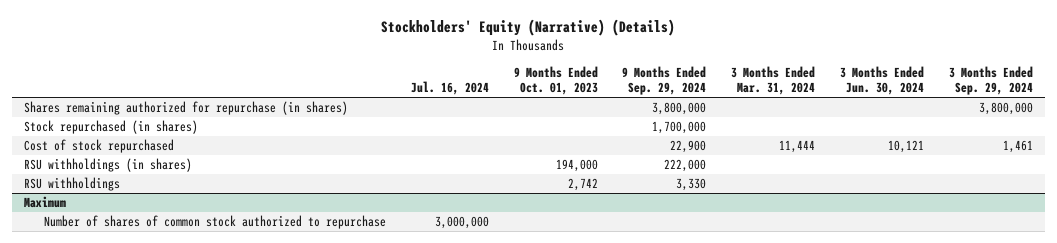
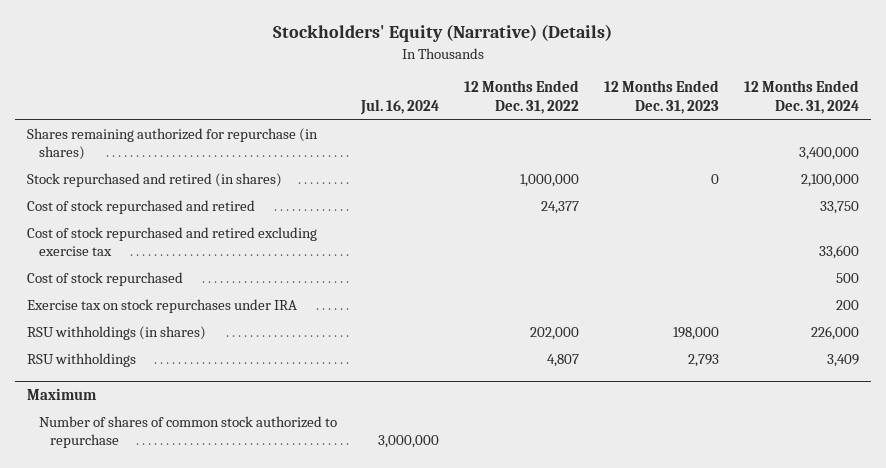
- | Jul. 16, 2024 | 9 Months Ended Oct. 01, 2023 | 9 Months Ended Sep. 29, 2024 | 3 Months Ended Mar. 31, 2024 | 3 Months Ended Jun. 30, 2024 | 3 Months Ended Sep. 29, 2024
+ | Jul. 16, 2024 | 12 Months Ended Dec. 31, 2022 | 12 Months Ended Dec. 31, 2023 | 12 Months Ended Dec. 31, 2024
- Stock repurchased (in shares) | | | 1,700,000 | | |
+ Stock repurchased and retired (in shares) | | 1,000,000 | 0 | 2,100,000
+ Cost of stock repurchased and retired | | 24,377 | | 33,750
+ Cost of stock repurchased and retired excluding exercise tax | | | | 33,600
+ Exercise tax on stock repurchases under IRA | | | | 200

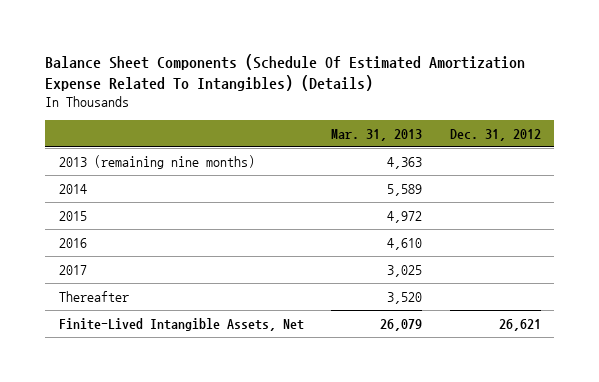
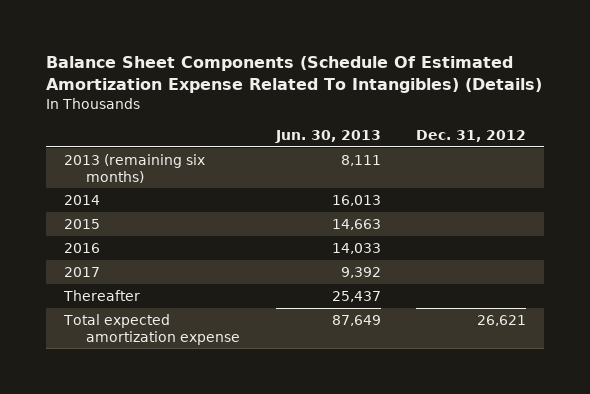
- | Mar. 31, 2013 | Dec. 31, 2012
+ | Jun. 30, 2013 | Dec. 31, 2012
- 2013 (remaining nine months) | 4,363 |
+ 2013 (remaining six months) | 8,111 |
- Finite-Lived Intangible Assets, Net | 26,079 | 26,621
+ Total expected amortization expense | 87,649 | 26,621

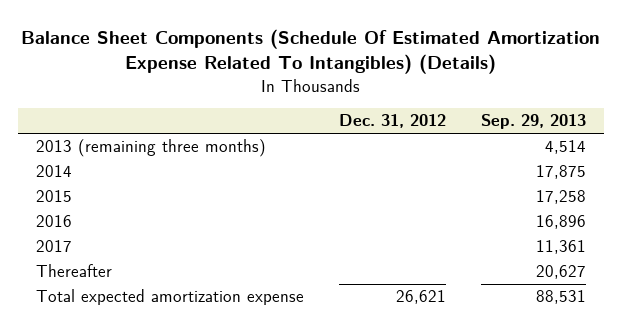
- | Jun. 30, 2013 | Dec. 31, 2012
+ | Dec. 31, 2012 | Sep. 29, 2013
- 2013 (remaining six months) | 8,111 |
+ 2013 (remaining three months) | | 4,514

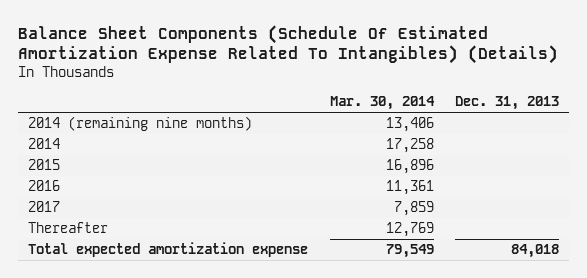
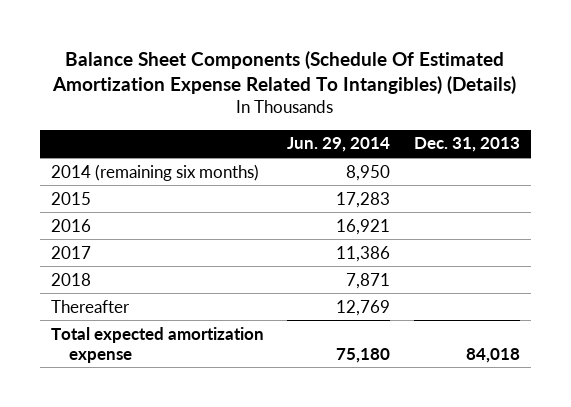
- | Mar. 30, 2014 | Dec. 31, 2013
+ | Jun. 29, 2014 | Dec. 31, 2013
- 2014 (remaining nine months) | 13,406 |
- 2014 | 17,258 |
+ 2014 (remaining six months) | 8,950 |
+ 2018 | 7,871 |

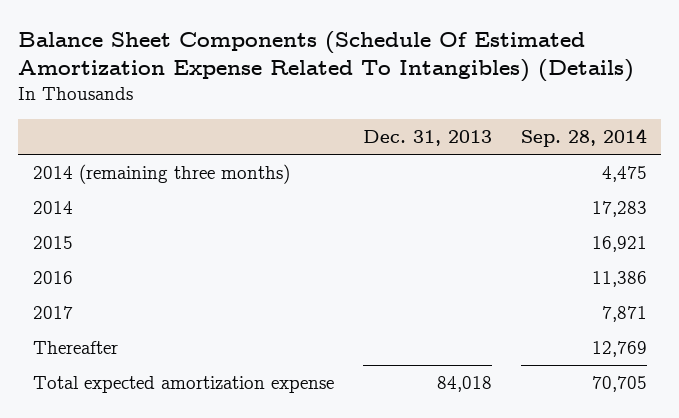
- | Jun. 29, 2014 | Dec. 31, 2013
+ | Dec. 31, 2013 | Sep. 28, 2014
- 2014 (remaining six months) | 8,950 |
+ 2014 (remaining three months) | | 4,475
+ 2014 | | 17,283
- 2018 | 7,871 |

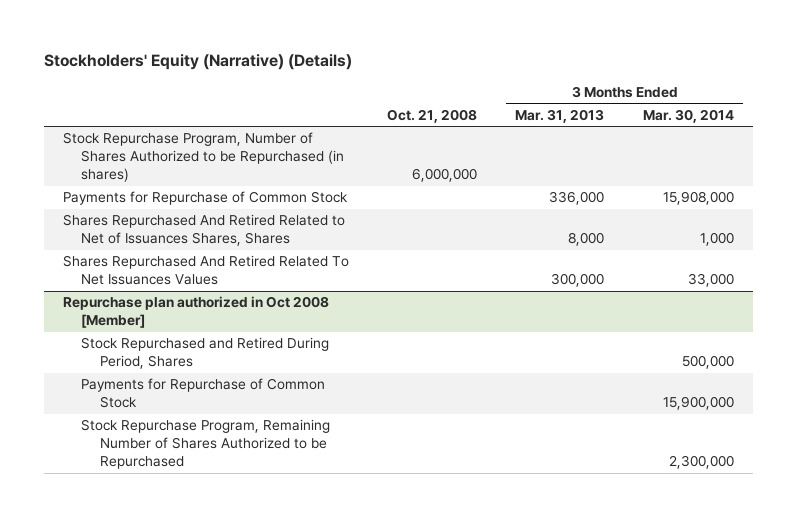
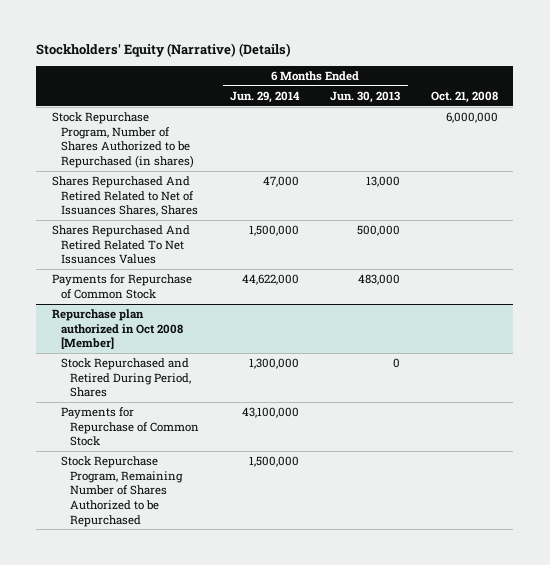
- | Oct. 21, 2008 | 3 Months Ended Mar. 31, 2013 | 3 Months Ended Mar. 30, 2014
+ | 6 Months Ended Jun. 29, 2014 | 6 Months Ended Jun. 30, 2013 | Oct. 21, 2008
moved down: Payments for Repurchase of Common Stock | 44,622,000 | 483,000 |

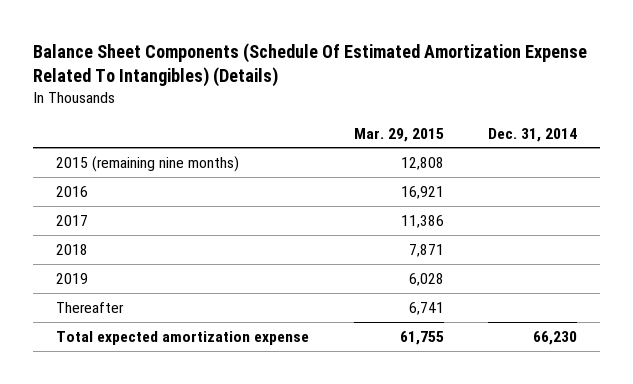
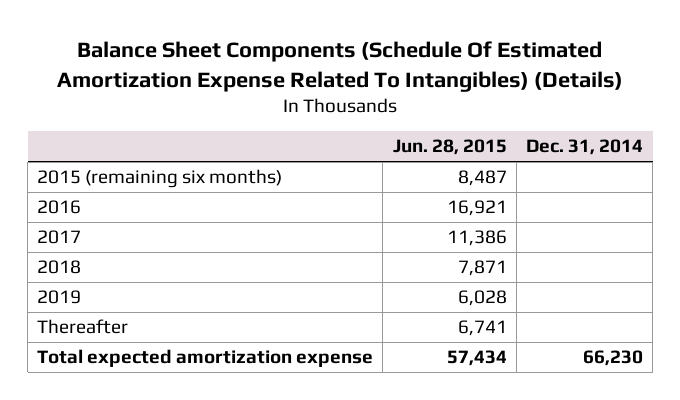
- | Mar. 29, 2015 | Dec. 31, 2014
+ | Jun. 28, 2015 | Dec. 31, 2014
- 2015 (remaining nine months) | 12,808 |
+ 2015 (remaining six months) | 8,487 |

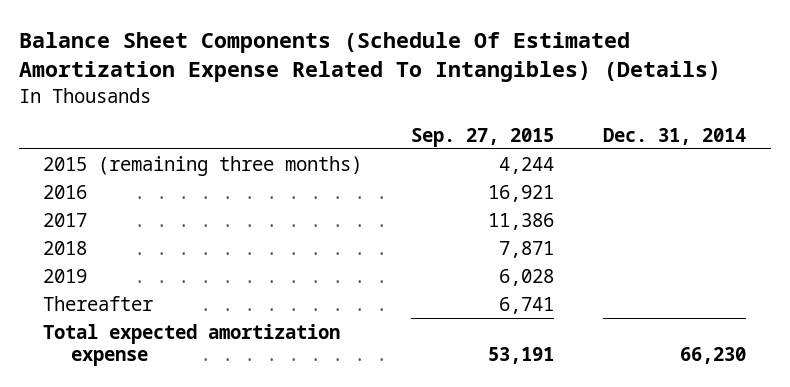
- | Jun. 28, 2015 | Dec. 31, 2014
+ | Sep. 27, 2015 | Dec. 31, 2014
- 2015 (remaining six months) | 8,487 |
+ 2015 (remaining three months) | 4,244 |

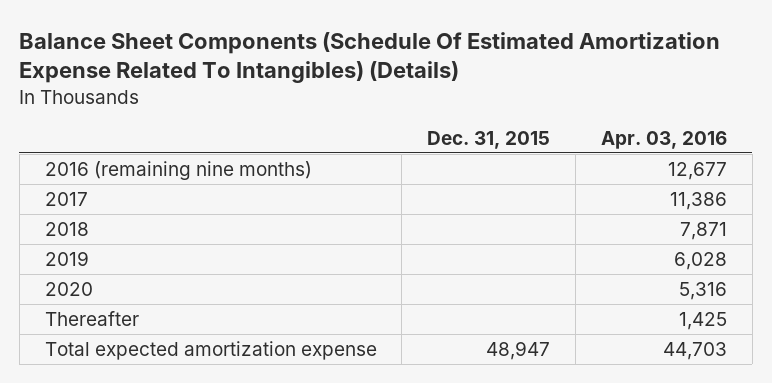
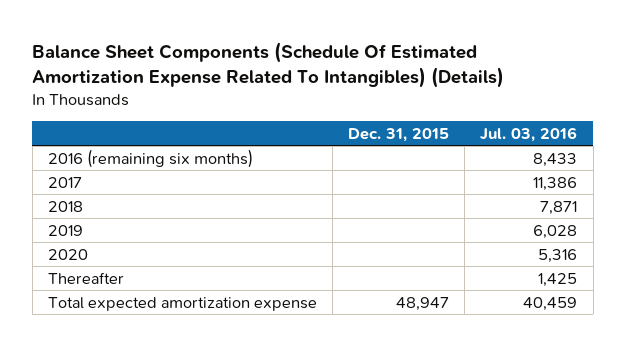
- | Dec. 31, 2015 | Apr. 03, 2016
+ | Dec. 31, 2015 | Jul. 03, 2016
- 2016 (remaining nine months) | | 12,677
+ 2016 (remaining six months) | | 8,433

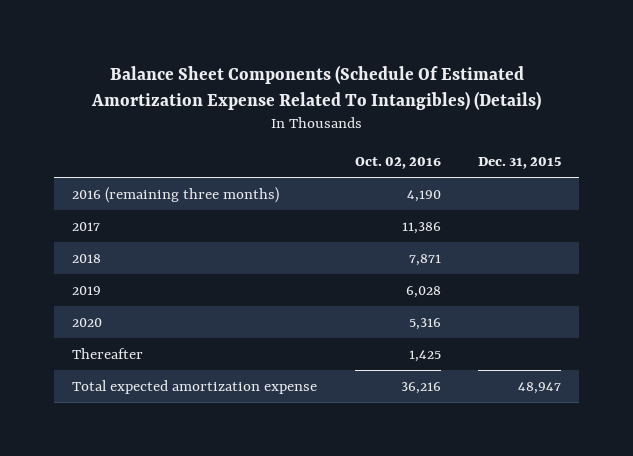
- | Dec. 31, 2015 | Jul. 03, 2016
+ | Oct. 02, 2016 | Dec. 31, 2015
- 2016 (remaining six months) | | 8,433
+ 2016 (remaining three months) | 4,190 |

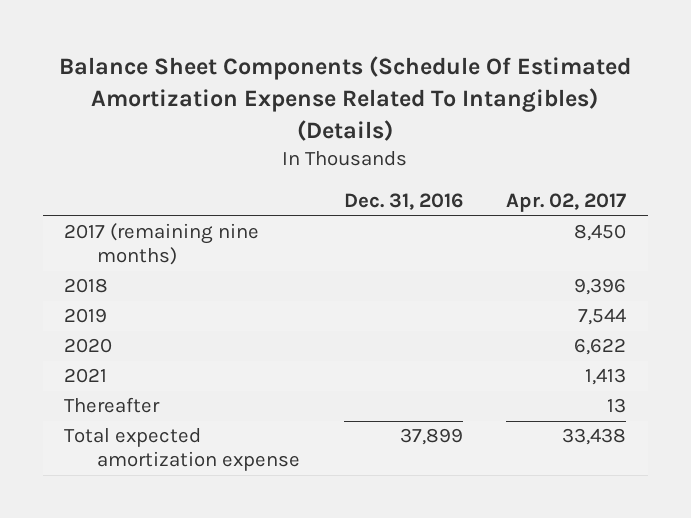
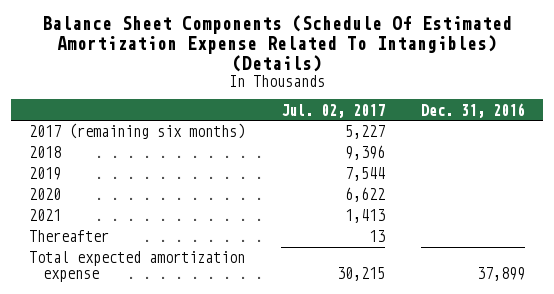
- | Dec. 31, 2016 | Apr. 02, 2017
+ | Jul. 02, 2017 | Dec. 31, 2016
- 2017 (remaining nine months) | | 8,450
+ 2017 (remaining six months) | 5,227 |

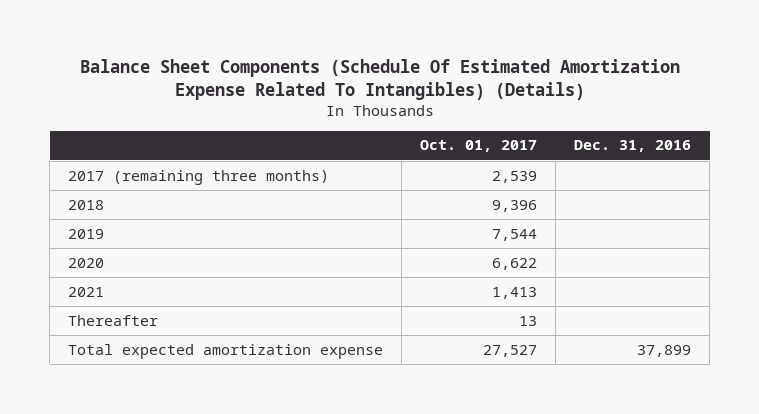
- | Jul. 02, 2017 | Dec. 31, 2016
+ | Oct. 01, 2017 | Dec. 31, 2016
- 2017 (remaining six months) | 5,227 |
+ 2017 (remaining three months) | 2,539 |

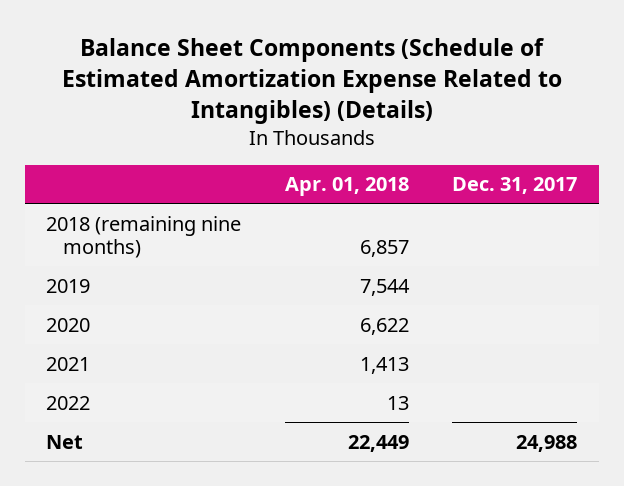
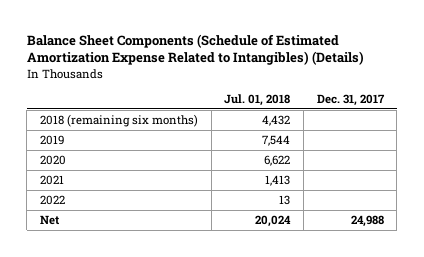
- | Apr. 01, 2018 | Dec. 31, 2017
+ | Jul. 01, 2018 | Dec. 31, 2017
- 2018 (remaining nine months) | 6,857 |
+ 2018 (remaining six months) | 4,432 |

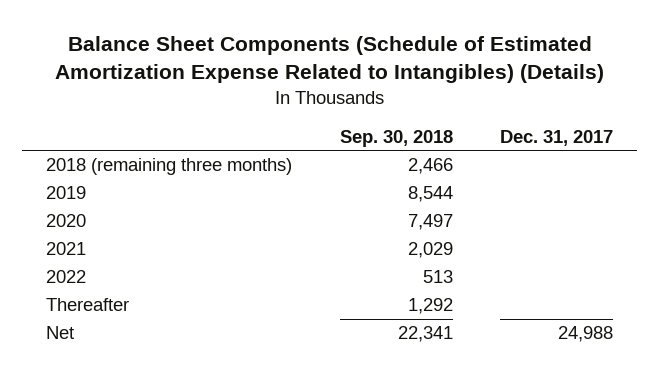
- | Jul. 01, 2018 | Dec. 31, 2017
+ | Sep. 30, 2018 | Dec. 31, 2017
- 2018 (remaining six months) | 4,432 |
+ 2018 (remaining three months) | 2,466 |
+ Thereafter | 1,292 |

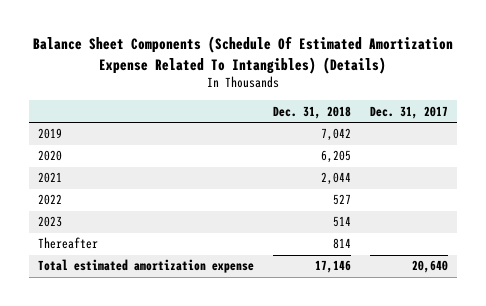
- Balance Sheet Components (Schedule of Estimated Amortization Expense Related to Intangibles) (Details)
+ Balance Sheet Components (Schedule Of Estimated Amortization Expense Related To Intangibles) (Details)
- | Sep. 30, 2018 | Dec. 31, 2017
+ | Dec. 31, 2018 | Dec. 31, 2017
- 2018 (remaining three months) | 2,466 |
+ 2023 | 514 |
- Net | 22,341 | 24,988
+ Total estimated amortization expense | 17,146 | 20,640

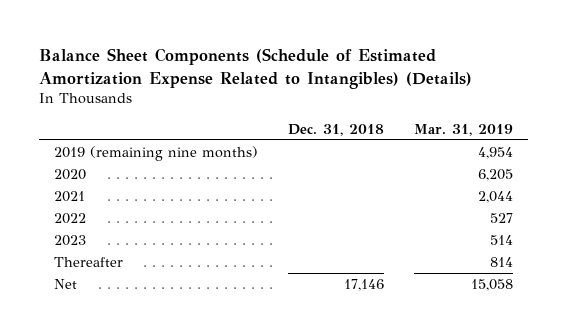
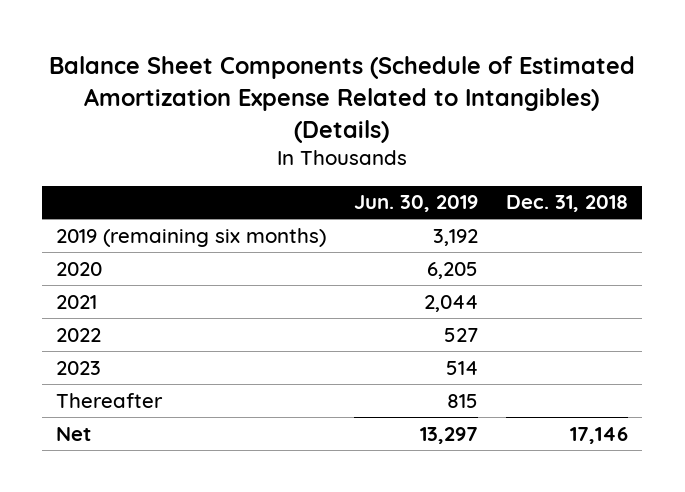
- | Dec. 31, 2018 | Mar. 31, 2019
+ | Jun. 30, 2019 | Dec. 31, 2018
- 2019 (remaining nine months) | | 4,954
+ 2019 (remaining six months) | 3,192 |

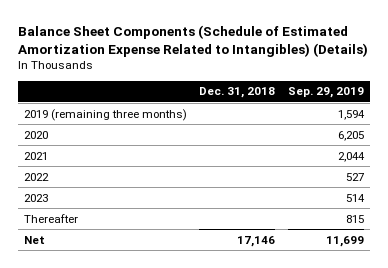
- | Jun. 30, 2019 | Dec. 31, 2018
+ | Dec. 31, 2018 | Sep. 29, 2019
- 2019 (remaining six months) | 3,192 |
+ 2019 (remaining three months) | | 1,594

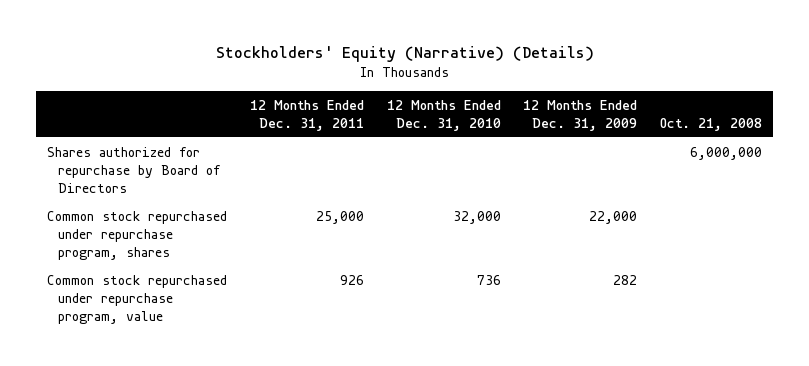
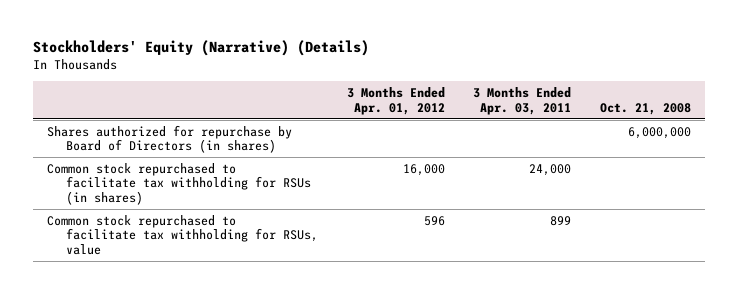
- | 12 Months Ended Dec. 31, 2011 | 12 Months Ended Dec. 31, 2010 | 12 Months Ended Dec. 31, 2009 | Oct. 21, 2008
+ | 3 Months Ended Apr. 01, 2012 | 3 Months Ended Apr. 03, 2011 | Oct. 21, 2008
- Shares authorized for repurchase by Board of Directors | | | | 6,000,000
- Common stock repurchased under repurchase program, shares | 25,000 | 32,000 | 22,000 |
- Common stock repurchased under repurchase program, value | 926 | 736 | 282 |
+ Shares authorized for repurchase by Board of Directors (in shares) | | | 6,000,000
+ Common stock repurchased to facilitate tax withholding for RSUs (in shares) | 16,000 | 24,000 |
+ Common stock repurchased to facilitate tax withholding for RSUs, value | 596 | 899 |

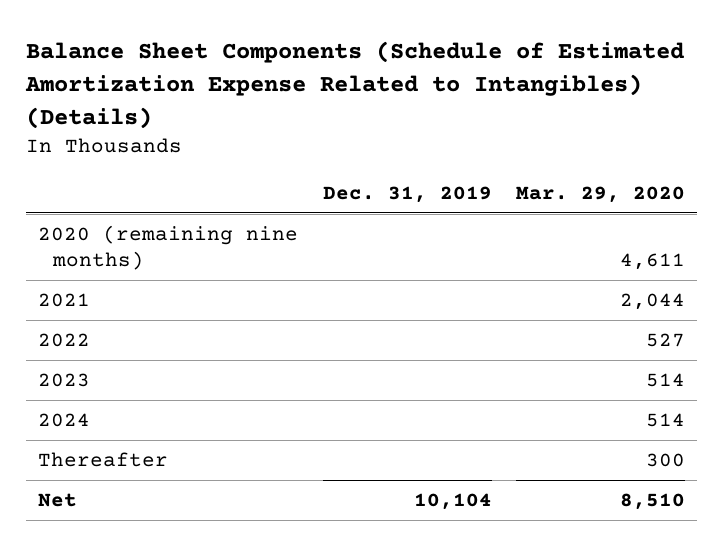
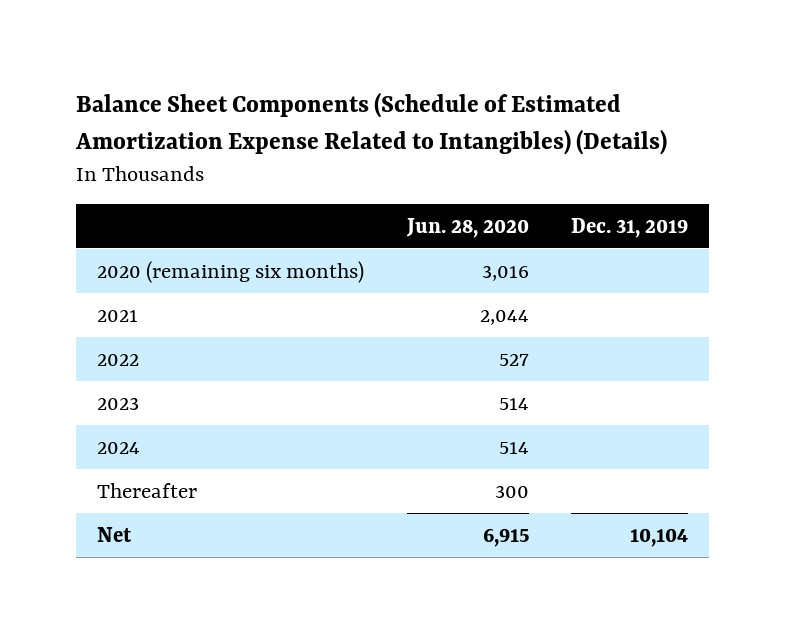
- | Dec. 31, 2019 | Mar. 29, 2020
+ | Jun. 28, 2020 | Dec. 31, 2019
- 2020 (remaining nine months) | | 4,611
+ 2020 (remaining six months) | 3,016 |

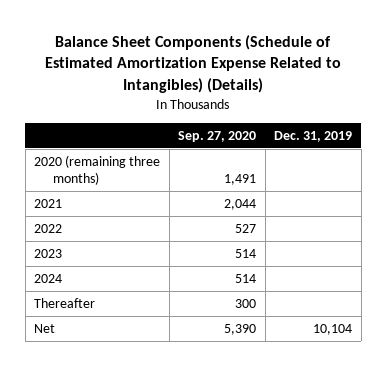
- | Jun. 28, 2020 | Dec. 31, 2019
+ | Sep. 27, 2020 | Dec. 31, 2019
- 2020 (remaining six months) | 3,016 |
+ 2020 (remaining three months) | 1,491 |

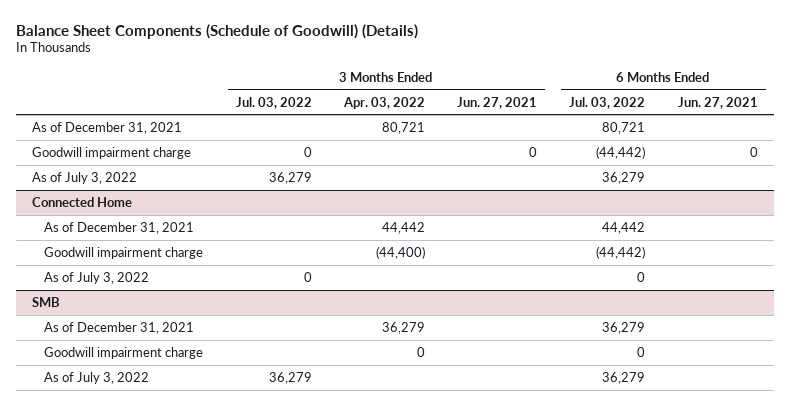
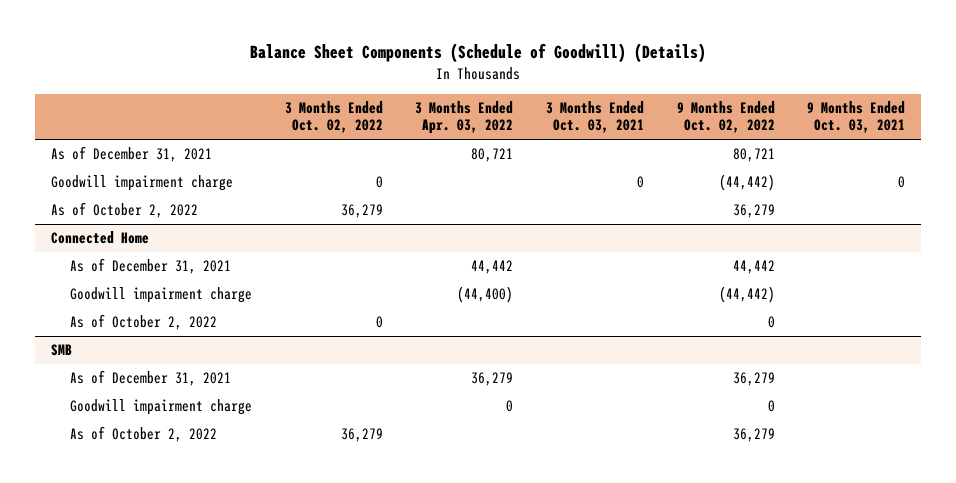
- | 3 Months Ended Jul. 03, 2022 | 3 Months Ended Apr. 03, 2022 | 3 Months Ended Jun. 27, 2021 | 6 Months Ended Jul. 03, 2022 | 6 Months Ended Jun. 27, 2021
+ | 3 Months Ended Oct. 02, 2022 | 3 Months Ended Apr. 03, 2022 | 3 Months Ended Oct. 03, 2021 | 9 Months Ended Oct. 02, 2022 | 9 Months Ended Oct. 03, 2021
- As of July 3, 2022 | 36,279 | | | 36,279 |
+ As of October 2, 2022 | 36,279 | | | 36,279 |
@ Connected Home
- As of July 3, 2022 | 0 | | | 0 |
+ As of October 2, 2022 | 0 | | | 0 |
@ SMB
- As of July 3, 2022 | 36,279 | | | 36,279 |
+ As of October 2, 2022 | 36,279 | | | 36,279 |

